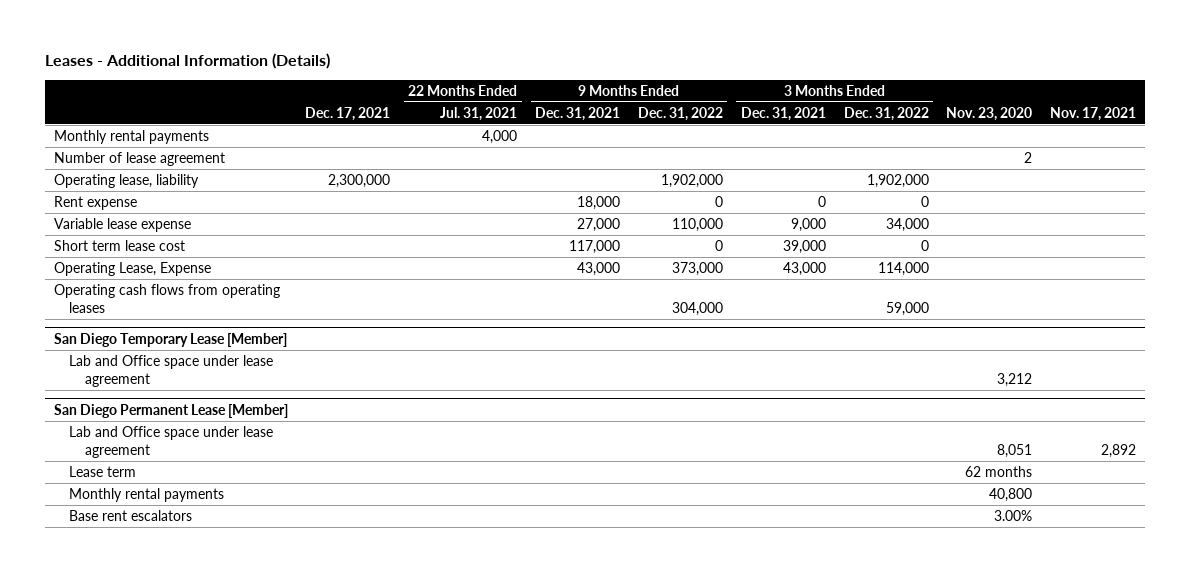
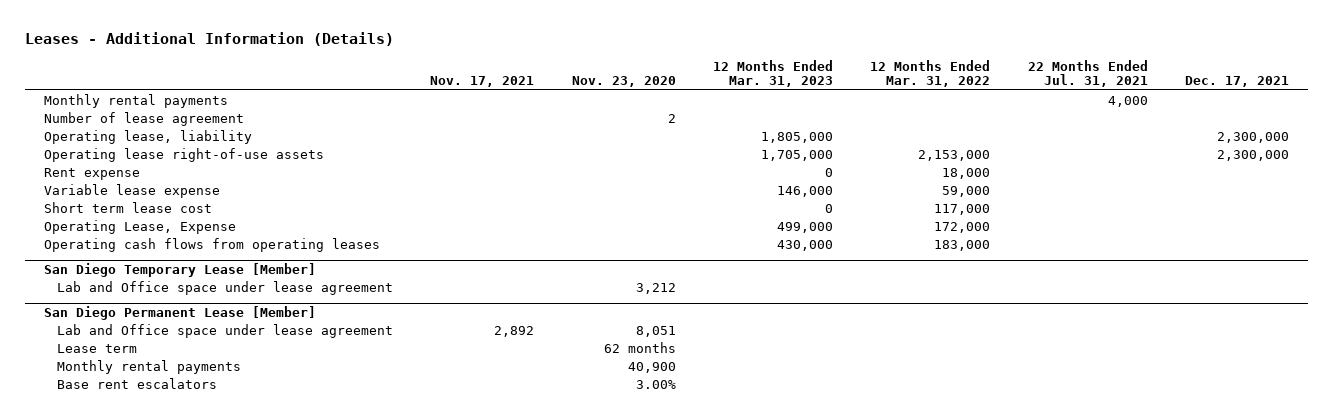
- | Dec. 17, 2021 | 22 Months Ended Jul. 31, 2021 | 9 Months Ended Dec. 31, 2021 | 9 Months Ended Dec. 31, 2022 | 3 Months Ended Dec. 31, 2021 | 3 Months Ended Dec. 31, 2022 | Nov. 23, 2020 | Nov. 17, 2021
+ | Nov. 17, 2021 | Nov. 23, 2020 | 12 Months Ended Mar. 31, 2023 | 12 Months Ended Mar. 31, 2022 | 22 Months Ended Jul. 31, 2021 | Dec. 17, 2021
+ Operating lease right-of-use assets | | | 1,705,000 | 2,153,000 | | 2,300,000
@ San Diego Permanent Lease [Member]
- Monthly rental payments | | | | | | | 40,800 |
+ Monthly rental payments | | 40,900 | | | |

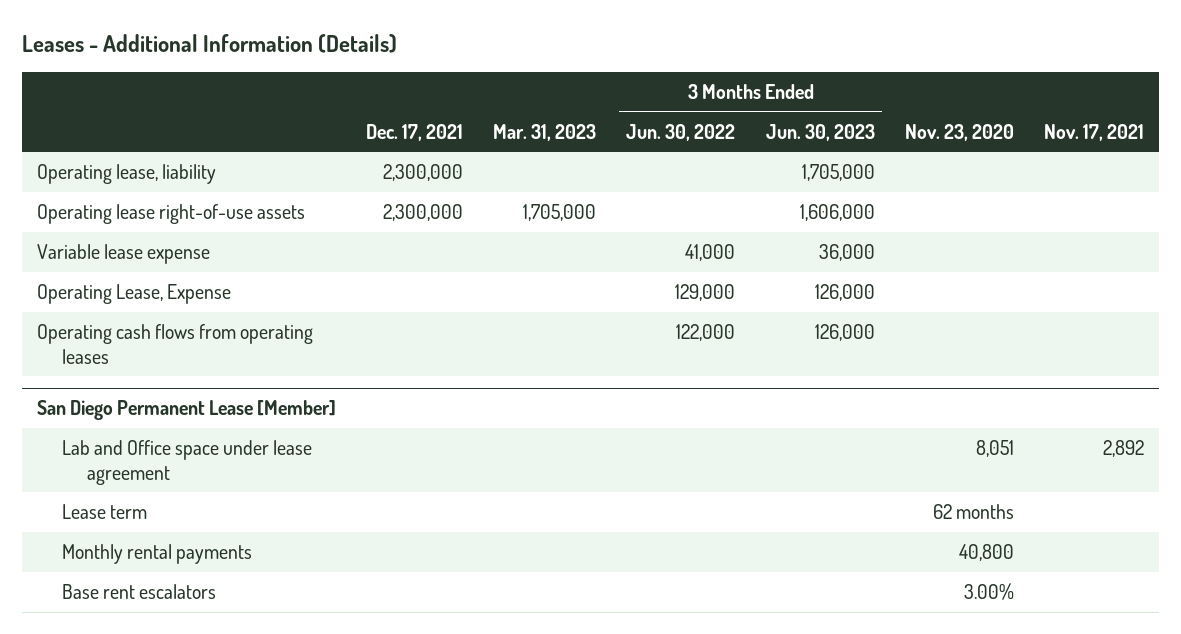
- | Nov. 17, 2021 | Nov. 23, 2020 | 12 Months Ended Mar. 31, 2023 | 12 Months Ended Mar. 31, 2022 | 22 Months Ended Jul. 31, 2021 | Dec. 17, 2021
+ | Dec. 17, 2021 | Mar. 31, 2023 | 3 Months Ended Jun. 30, 2022 | 3 Months Ended Jun. 30, 2023 | Nov. 23, 2020 | Nov. 17, 2021
- Monthly rental payments | | | | | 4,000 |
- Number of lease agreement | | 2 | | | |
- Rent expense | | | 0 | 18,000 | |
- Short term lease cost | | | 0 | 117,000 | |
- San Diego Temporary Lease [Member]
- Lab and Office space under lease agreement | | 3,212 | | | |
@ San Diego Permanent Lease [Member]
- Monthly rental payments | | 40,900 | | | |
+ Monthly rental payments | | | | | 40,800 |

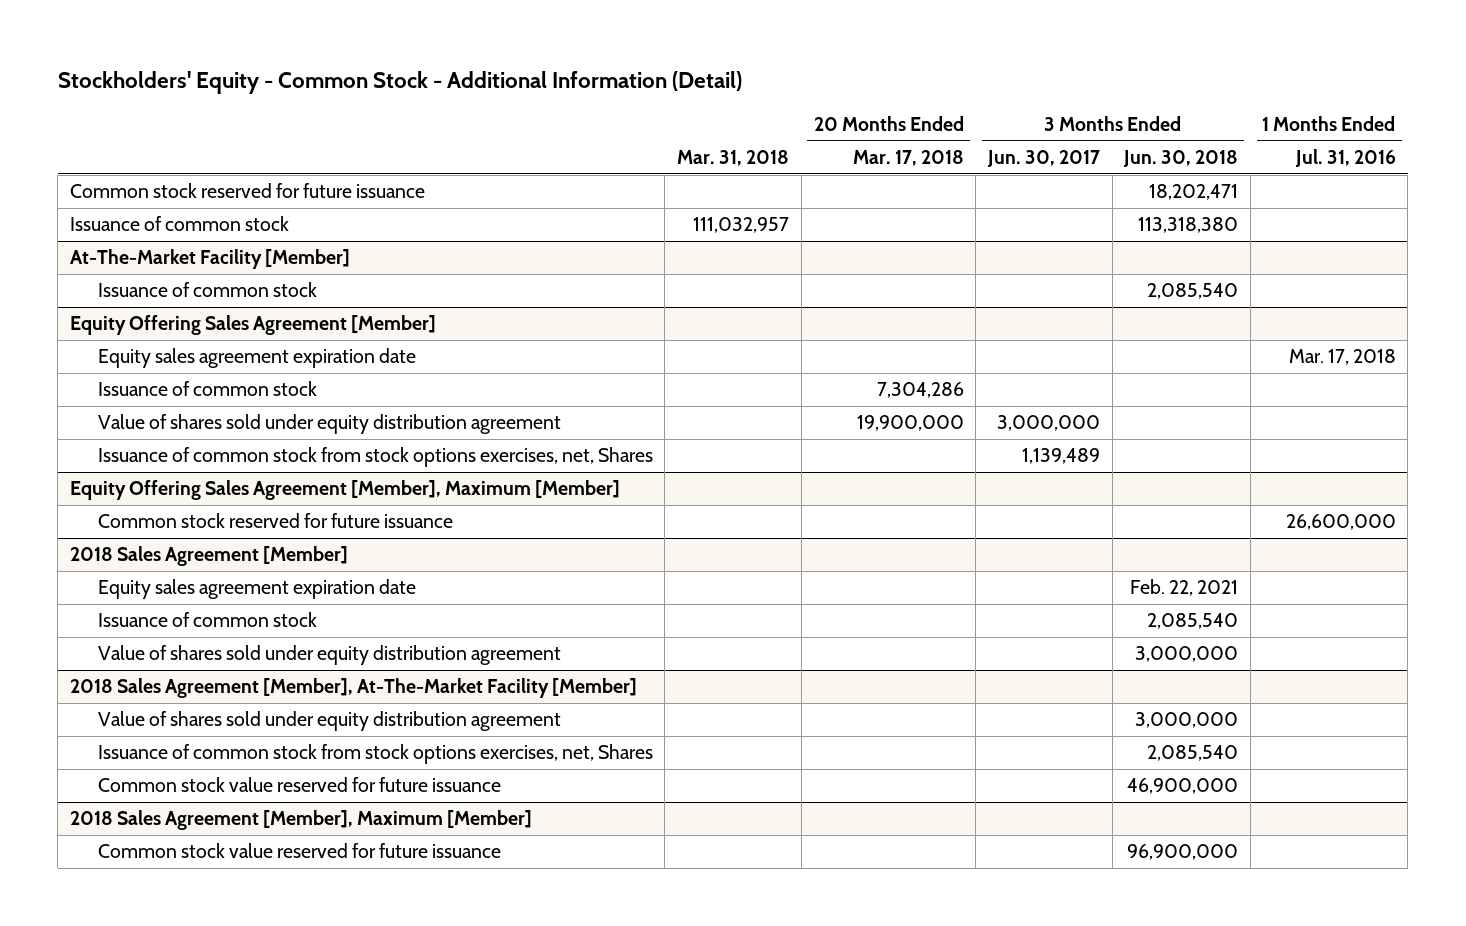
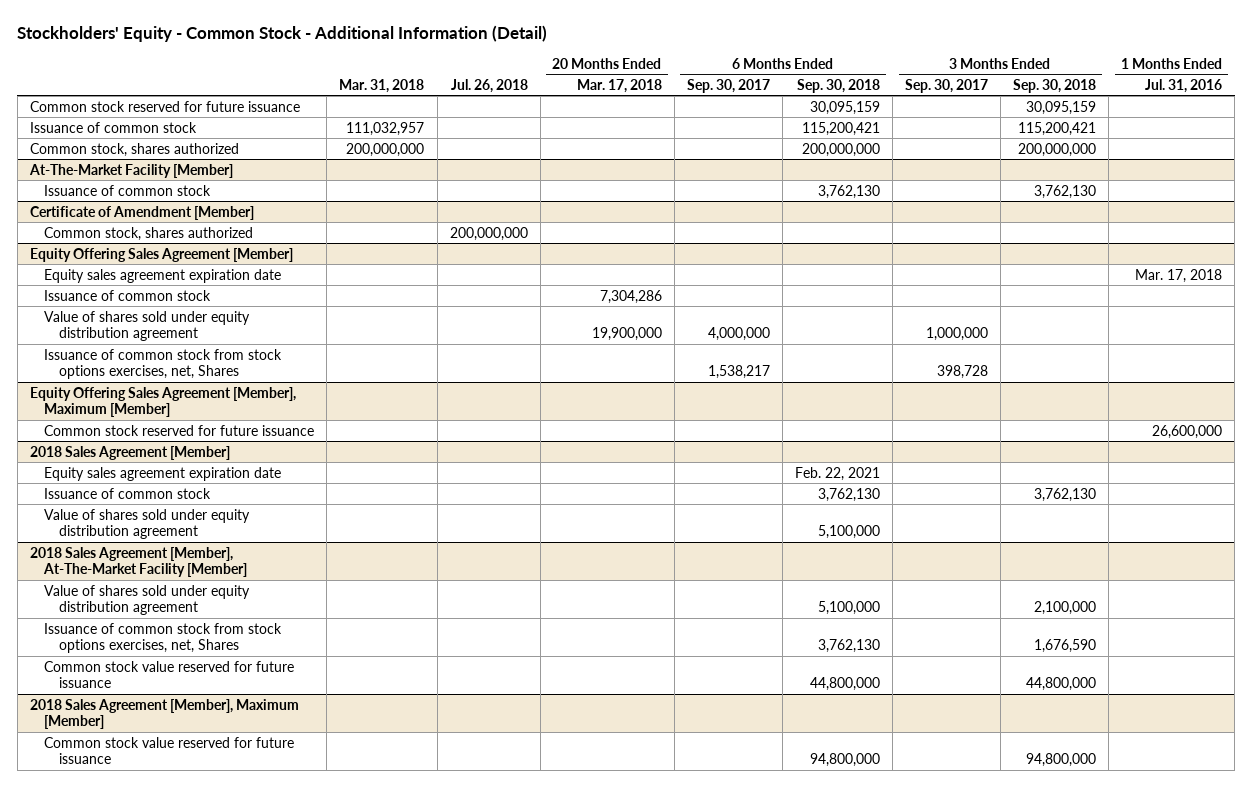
- | Mar. 31, 2018 | 20 Months Ended Mar. 17, 2018 | 3 Months Ended Jun. 30, 2017 | 3 Months Ended Jun. 30, 2018 | 1 Months Ended Jul. 31, 2016
+ | Mar. 31, 2018 | Jul. 26, 2018 | 20 Months Ended Mar. 17, 2018 | 6 Months Ended Sep. 30, 2017 | 6 Months Ended Sep. 30, 2018 | 3 Months Ended Sep. 30, 2017 | 3 Months Ended Sep. 30, 2018 | 1 Months Ended Jul. 31, 2016
+ Common stock, shares authorized | 200,000,000 | | | | 200,000,000 | | 200,000,000 |
+ Certificate of Amendment [Member]
+ Common stock, shares authorized | | 200,000,000 | | | | | |

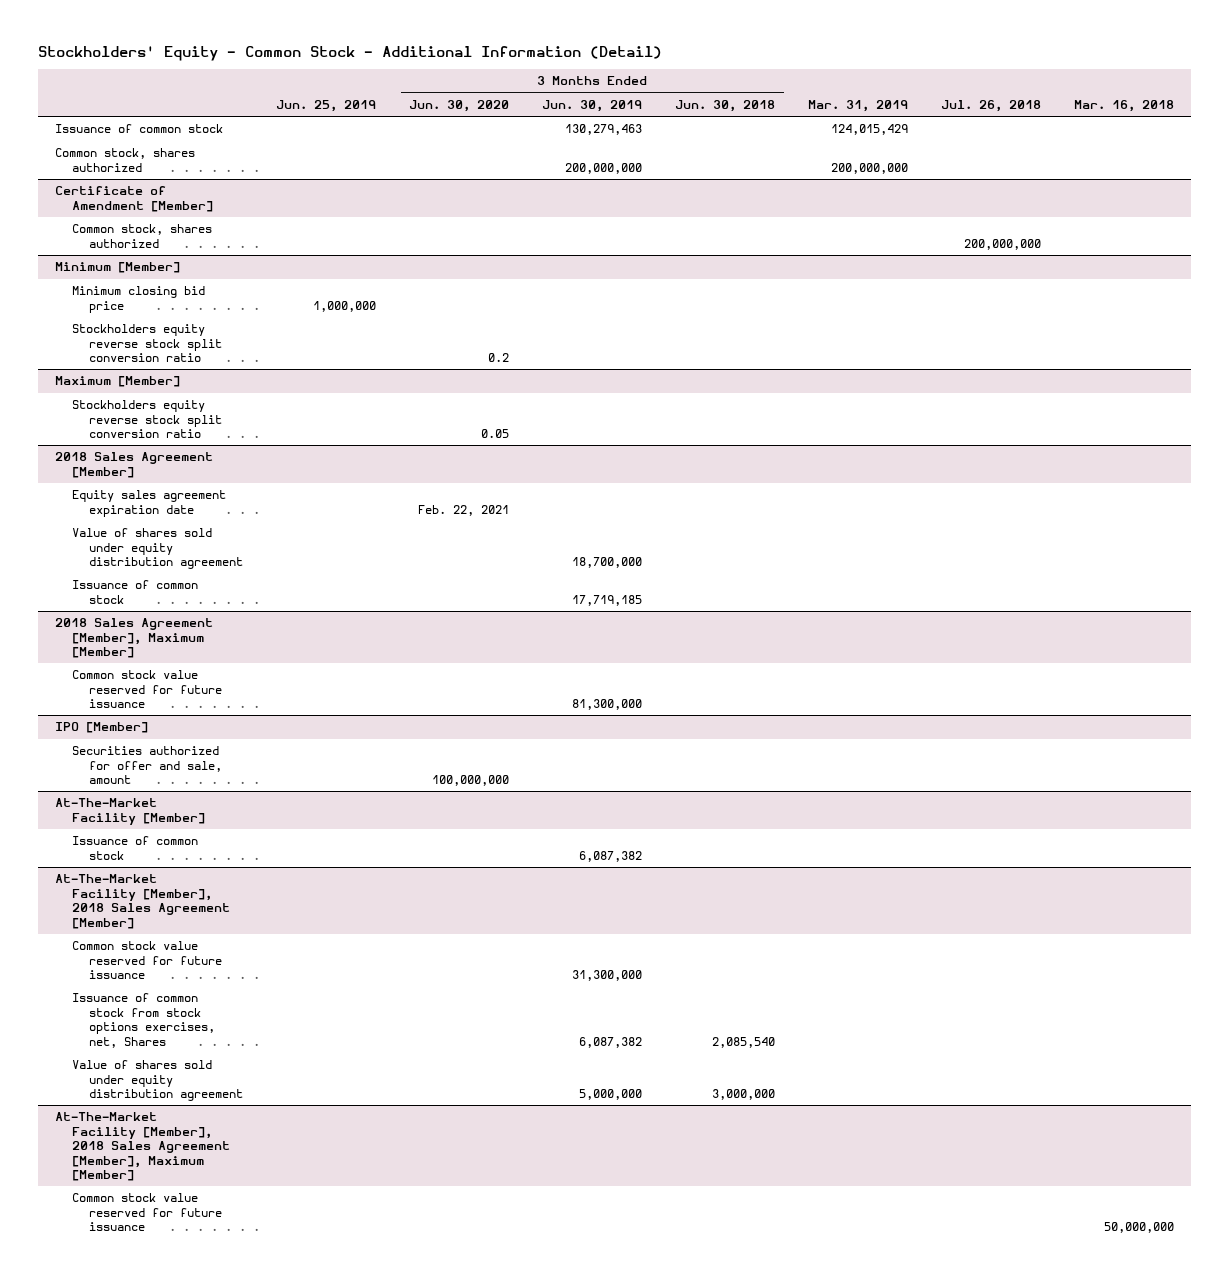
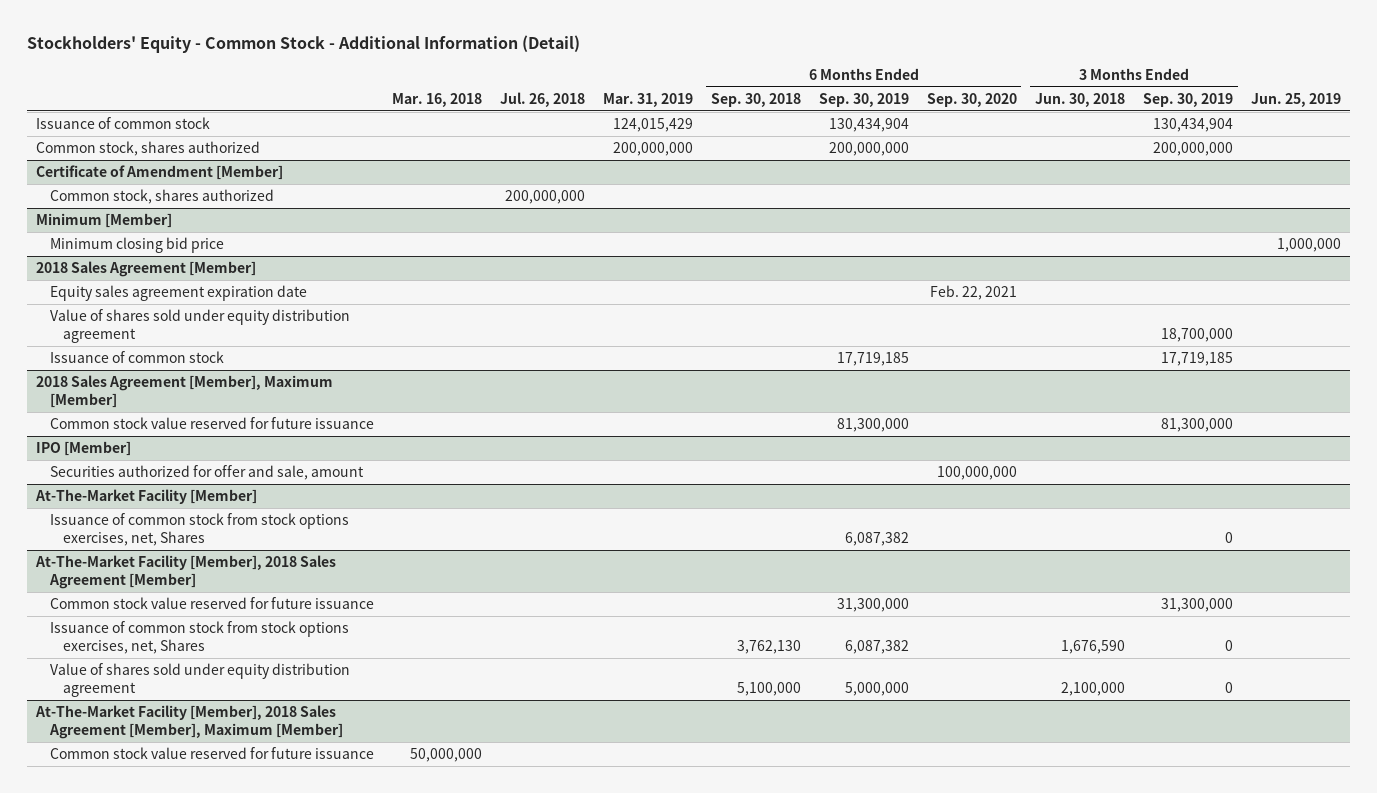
- | Jun. 25, 2019 | 3 Months Ended Jun. 30, 2020 | 3 Months Ended Jun. 30, 2019 | 3 Months Ended Jun. 30, 2018 | Mar. 31, 2019 | Jul. 26, 2018 | Mar. 16, 2018
+ | Mar. 16, 2018 | Jul. 26, 2018 | Mar. 31, 2019 | 6 Months Ended Sep. 30, 2018 | 6 Months Ended Sep. 30, 2019 | 6 Months Ended Sep. 30, 2020 | 3 Months Ended Jun. 30, 2018 | 3 Months Ended Sep. 30, 2019 | Jun. 25, 2019
@ Minimum [Member]
- Stockholders equity reverse stock split conversion ratio | | 0.2 | | | | |
- Maximum [Member]
- Stockholders equity reverse stock split conversion ratio | | 0.05 | | | | |
@ At-The-Market Facility [Member]
- Issuance of common stock | | | 6,087,382 | | | |
+ Issuance of common stock from stock options exercises, net, Shares | | | | | 6,087,382 | | | 0 |
@ At-The-Market Facility [Member], 2018 Sales Agreement [Member]
- Issuance of common stock from stock options exercises, net, Shares | | | 6,087,382 | 2,085,540 | | |
- Value of shares sold under equity distribution agreement | | | 5,000,000 | 3,000,000 | | |
+ Issuance of common stock from stock options exercises, net, Shares | | | | 3,762,130 | 6,087,382 | | 1,676,590 | 0 |
+ Value of shares sold under equity distribution agreement | | | | 5,100,000 | 5,000,000 | | 2,100,000 | 0 |

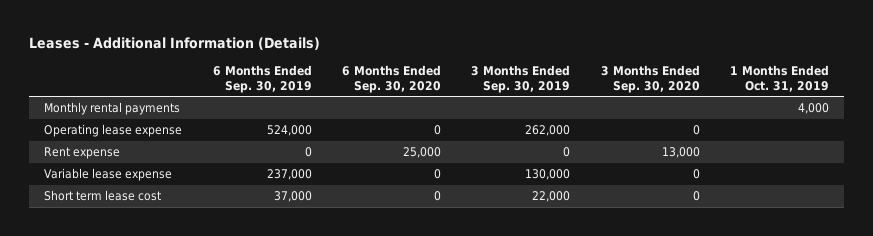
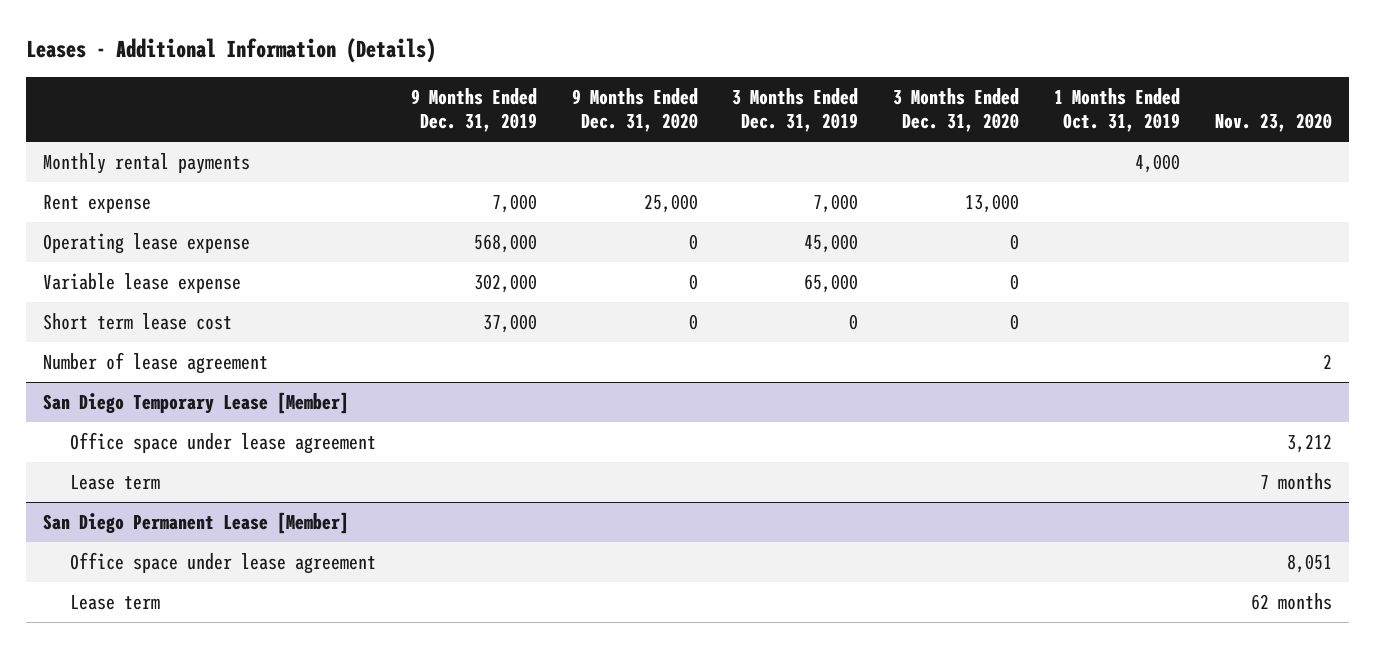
- | 6 Months Ended Sep. 30, 2019 | 6 Months Ended Sep. 30, 2020 | 3 Months Ended Sep. 30, 2019 | 3 Months Ended Sep. 30, 2020 | 1 Months Ended Oct. 31, 2019
+ | 9 Months Ended Dec. 31, 2019 | 9 Months Ended Dec. 31, 2020 | 3 Months Ended Dec. 31, 2019 | 3 Months Ended Dec. 31, 2020 | 1 Months Ended Oct. 31, 2019 | Nov. 23, 2020
moved down: Operating lease expense | 568,000 | 0 | 45,000 | 0 | |
+ Number of lease agreement | | | | | | 2
+ San Diego Temporary Lease [Member]
+ Office space under lease agreement | | | | | | 3,212
+ Lease term | | | | | | 7 months
+ San Diego Permanent Lease [Member]
+ Office space under lease agreement | | | | | | 8,051
+ Lease term | | | | | | 62 months

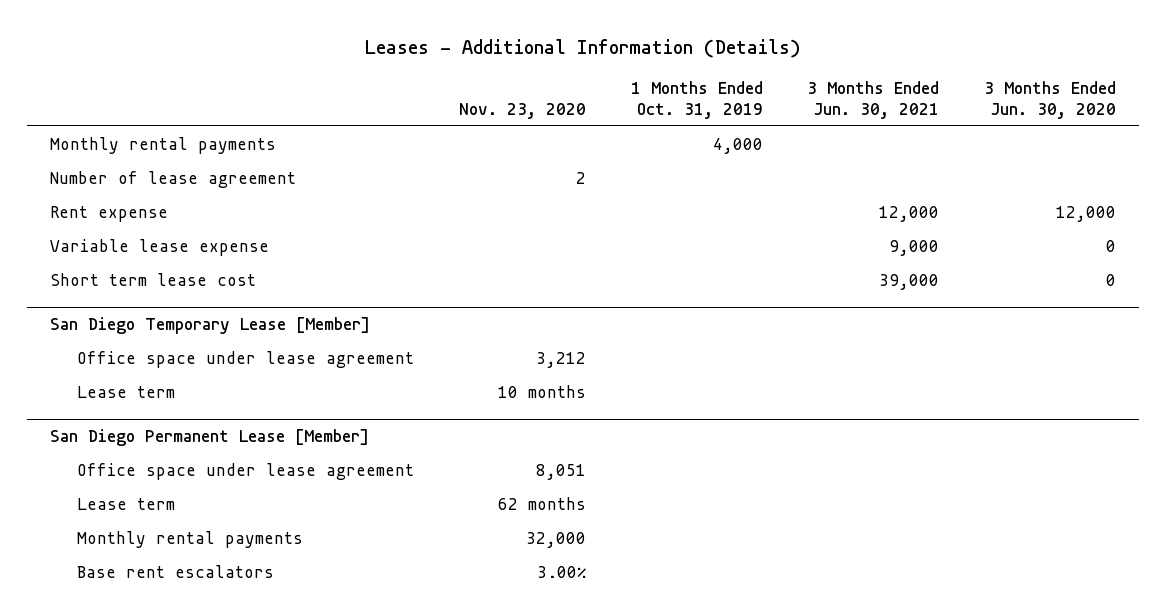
- | 9 Months Ended Dec. 31, 2019 | 9 Months Ended Dec. 31, 2020 | 3 Months Ended Dec. 31, 2019 | 3 Months Ended Dec. 31, 2020 | 1 Months Ended Oct. 31, 2019 | Nov. 23, 2020
+ | Nov. 23, 2020 | 1 Months Ended Oct. 31, 2019 | 3 Months Ended Jun. 30, 2021 | 3 Months Ended Jun. 30, 2020
moved up: Number of lease agreement | 2 | | |
- Operating lease expense | 568,000 | 0 | 45,000 | 0 | |
@ San Diego Temporary Lease [Member]
- Lease term | | | | | | 7 months
+ Lease term | 10 months | | |
@ San Diego Permanent Lease [Member]
+ Monthly rental payments | 32,000 | | |
+ Base rent escalators | 3.00% | | |

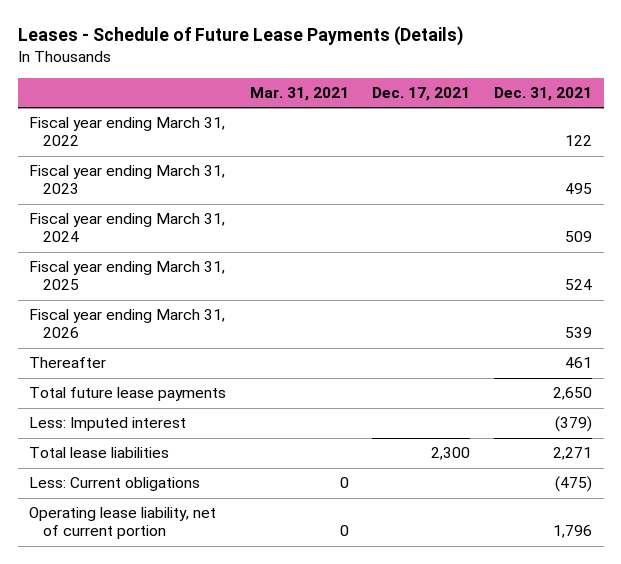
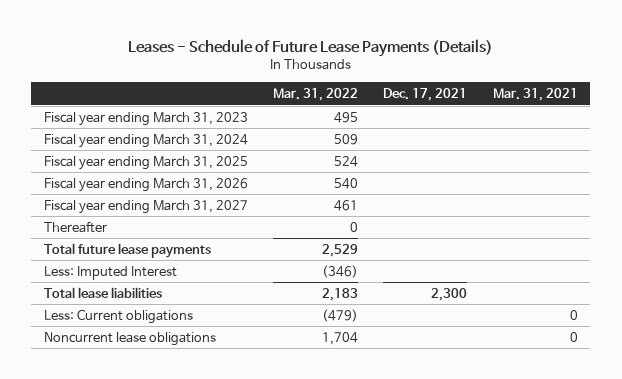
- | Mar. 31, 2021 | Dec. 17, 2021 | Dec. 31, 2021
+ | Mar. 31, 2022 | Dec. 17, 2021 | Mar. 31, 2021
- Fiscal year ending March 31, 2022 | | | 122
+ Fiscal year ending March 31, 2027 | 461 | |
- Less: Imputed interest | | | (379)
+ Less: Imputed Interest | (346) | |
- Operating lease liability, net of current portion | 0 | | 1,796
+ Noncurrent lease obligations | 1,704 | | 0

